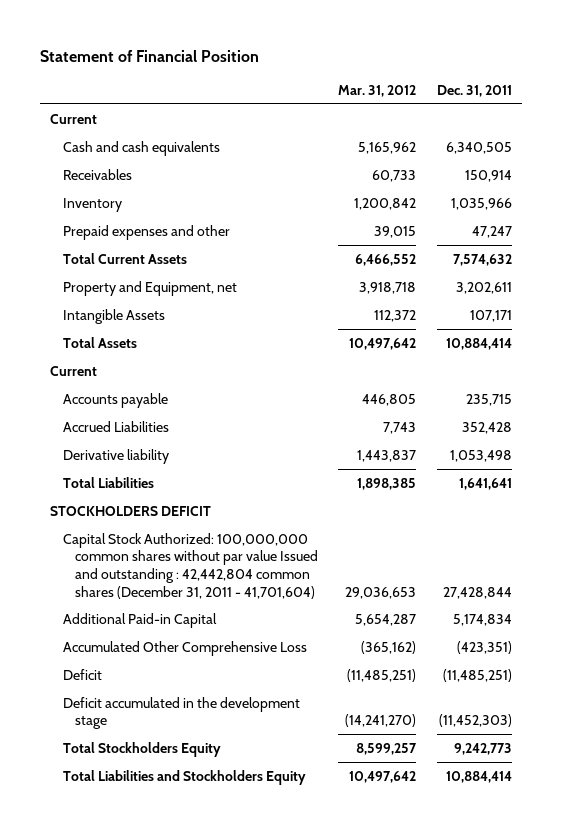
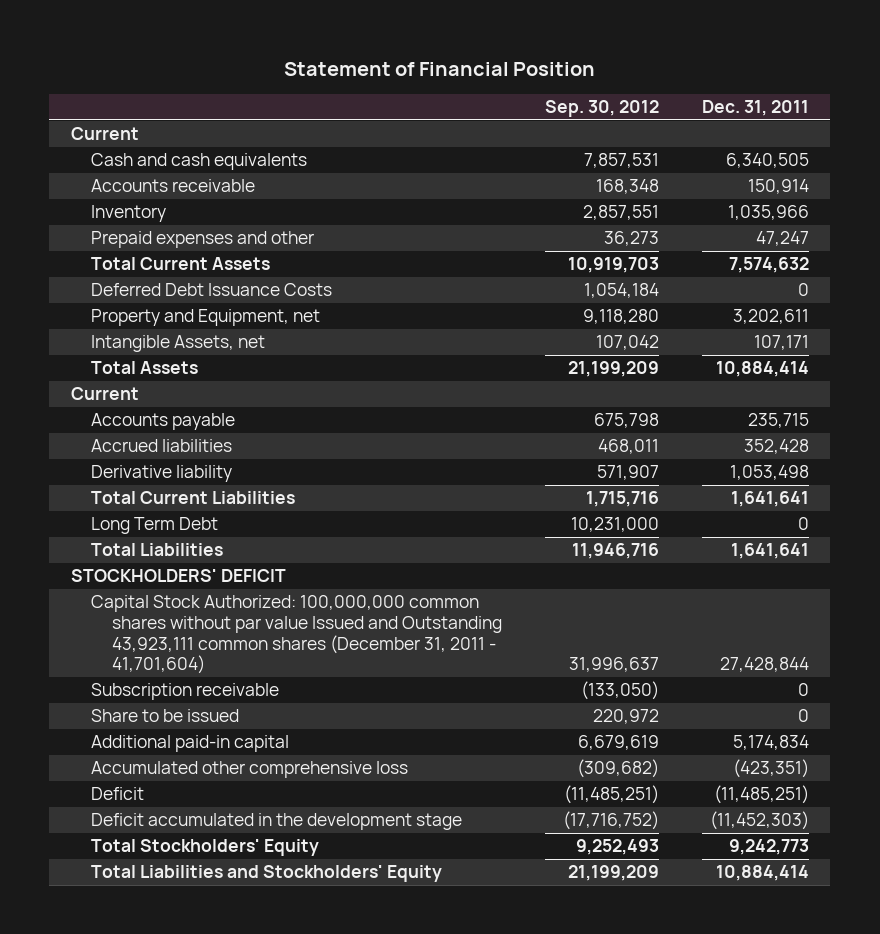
- | Mar. 31, 2012 | Dec. 31, 2011
+ | Sep. 30, 2012 | Dec. 31, 2011
- Receivables | 60,733 | 150,914
+ Accounts receivable | 168,348 | 150,914
+ Deferred Debt Issuance Costs | 1,054,184 | 0
- Intangible Assets | 112,372 | 107,171
+ Intangible Assets, net | 107,042 | 107,171
- Accrued Liabilities | 7,743 | 352,428
+ Accrued liabilities | 468,011 | 352,428
+ Total Current Liabilities | 1,715,716 | 1,641,641
+ Long Term Debt | 10,231,000 | 0
- STOCKHOLDERS DEFICIT
- Capital Stock Authorized: 100,000,000 common shares without par value Issued and outstanding : 42,442,804 common shares (December 31, 2011 - 41,701,604) | 29,036,653 | 27,428,844
- Additional Paid-in Capital | 5,654,287 | 5,174,834
- Accumulated Other Comprehensive Loss | (365,162) | (423,351)
+ STOCKHOLDERS' DEFICIT
+ Capital Stock Authorized: 100,000,000 common shares without par value Issued and Outstanding 43,923,111 common shares (December 31, 2011 - 41,701,604) | 31,996,637 | 27,428,844
+ Subscription receivable | (133,050) | 0
+ Share to be issued | 220,972 | 0
+ Additional paid-in capital | 6,679,619 | 5,174,834
+ Accumulated other comprehensive loss | (309,682) | (423,351)
- Total Stockholders Equity | 8,599,257 | 9,242,773
- Total Liabilities and Stockholders Equity | 10,497,642 | 10,884,414
+ Total Stockholders' Equity | 9,252,493 | 9,242,773
+ Total Liabilities and Stockholders' Equity | 21,199,209 | 10,884,414

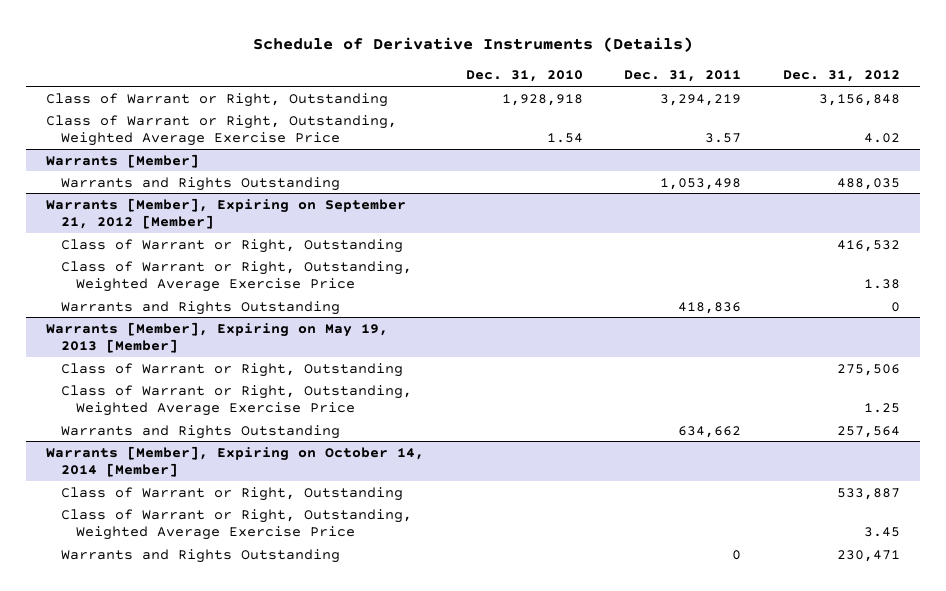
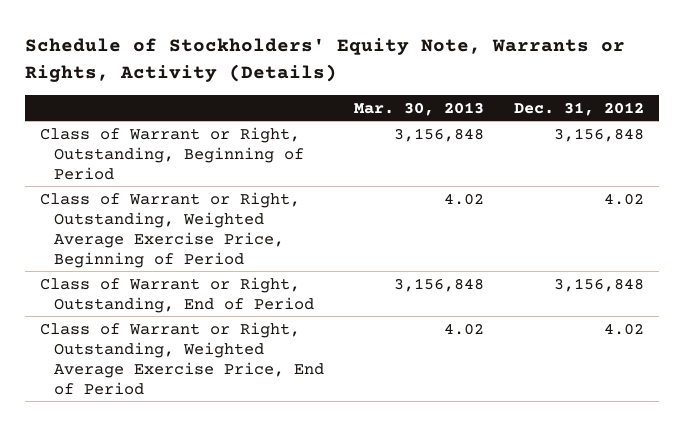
- Schedule of Derivative Instruments (Details)
+ Schedule of Stockholders' Equity Note, Warrants or Rights, Activity (Details)
- | Dec. 31, 2010 | Dec. 31, 2011 | Dec. 31, 2012
+ | Mar. 30, 2013 | Dec. 31, 2012
- Class of Warrant or Right, Outstanding | 1,928,918 | 3,294,219 | 3,156,848
- Class of Warrant or Right, Outstanding, Weighted Average Exercise Price | 1.54 | 3.57 | 4.02
- Warrants [Member]
- Warrants and Rights Outstanding | | 1,053,498 | 488,035
- Warrants [Member], Expiring on September 21, 2012 [Member]
- Class of Warrant or Right, Outstanding | | | 416,532
- Class of Warrant or Right, Outstanding, Weighted Average Exercise Price | | | 1.38
- Warrants and Rights Outstanding | | 418,836 | 0
- Warrants [Member], Expiring on May 19, 2013 [Member]
- Class of Warrant or Right, Outstanding | | | 275,506
- Class of Warrant or Right, Outstanding, Weighted Average Exercise Price | | | 1.25
- Warrants and Rights Outstanding | | 634,662 | 257,564
- Warrants [Member], Expiring on October 14, 2014 [Member]
- Class of Warrant or Right, Outstanding | | | 533,887
- Class of Warrant or Right, Outstanding, Weighted Average Exercise Price | | | 3.45
- Warrants and Rights Outstanding | | 0 | 230,471
+ Class of Warrant or Right, Outstanding, Beginning of Period | 3,156,848 | 3,156,848
+ Class of Warrant or Right, Outstanding, Weighted Average Exercise Price, Beginning of Period | 4.02 | 4.02
+ Class of Warrant or Right, Outstanding, End of Period | 3,156,848 | 3,156,848
+ Class of Warrant or Right, Outstanding, Weighted Average Exercise Price, End of Period | 4.02 | 4.02

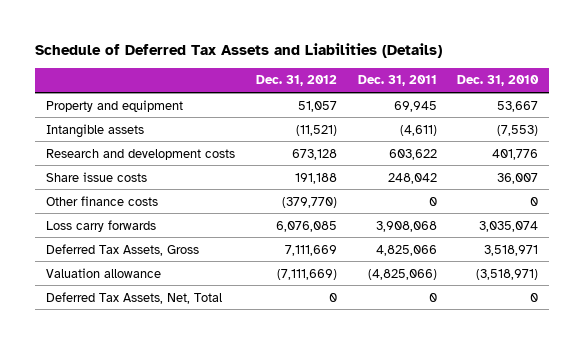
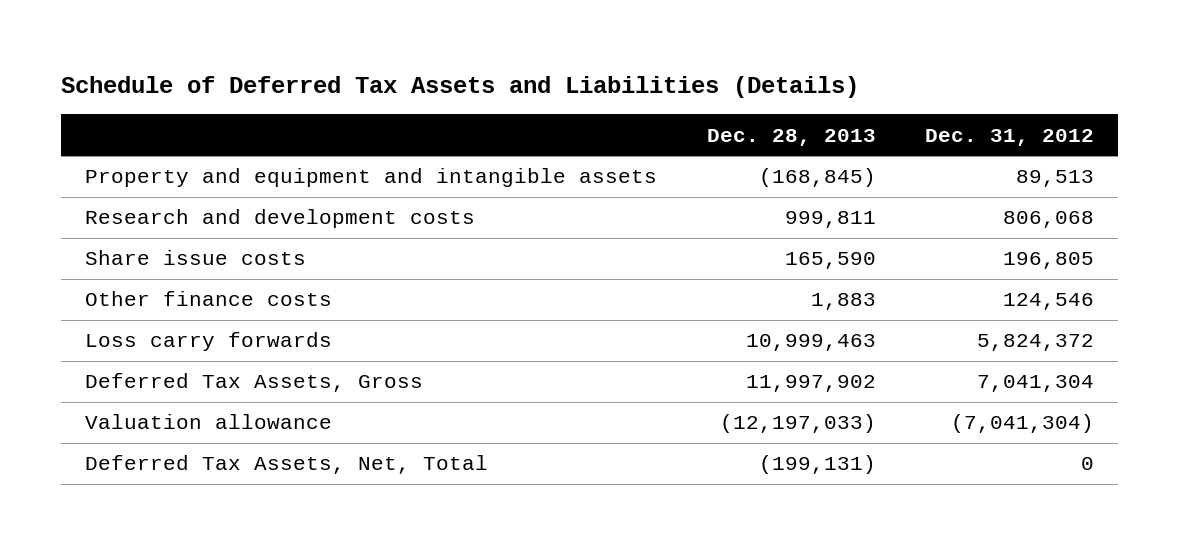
- | Dec. 31, 2012 | Dec. 31, 2011 | Dec. 31, 2010
+ | Dec. 28, 2013 | Dec. 31, 2012
- Property and equipment | 51,057 | 69,945 | 53,667
- Intangible assets | (11,521) | (4,611) | (7,553)
- Research and development costs | 673,128 | 603,622 | 401,776
- Share issue costs | 191,188 | 248,042 | 36,007
- Other finance costs | (379,770) | 0 | 0
- Loss carry forwards | 6,076,085 | 3,908,068 | 3,035,074
- Deferred Tax Assets, Gross | 7,111,669 | 4,825,066 | 3,518,971
- Valuation allowance | (7,111,669) | (4,825,066) | (3,518,971)
+ Property and equipment and intangible assets | (168,845) | 89,513
+ Research and development costs | 999,811 | 806,068
+ Share issue costs | 165,590 | 196,805
+ Other finance costs | 1,883 | 124,546
+ Loss carry forwards | 10,999,463 | 5,824,372
+ Deferred Tax Assets, Gross | 11,997,902 | 7,041,304
+ Valuation allowance | (12,197,033) | (7,041,304)

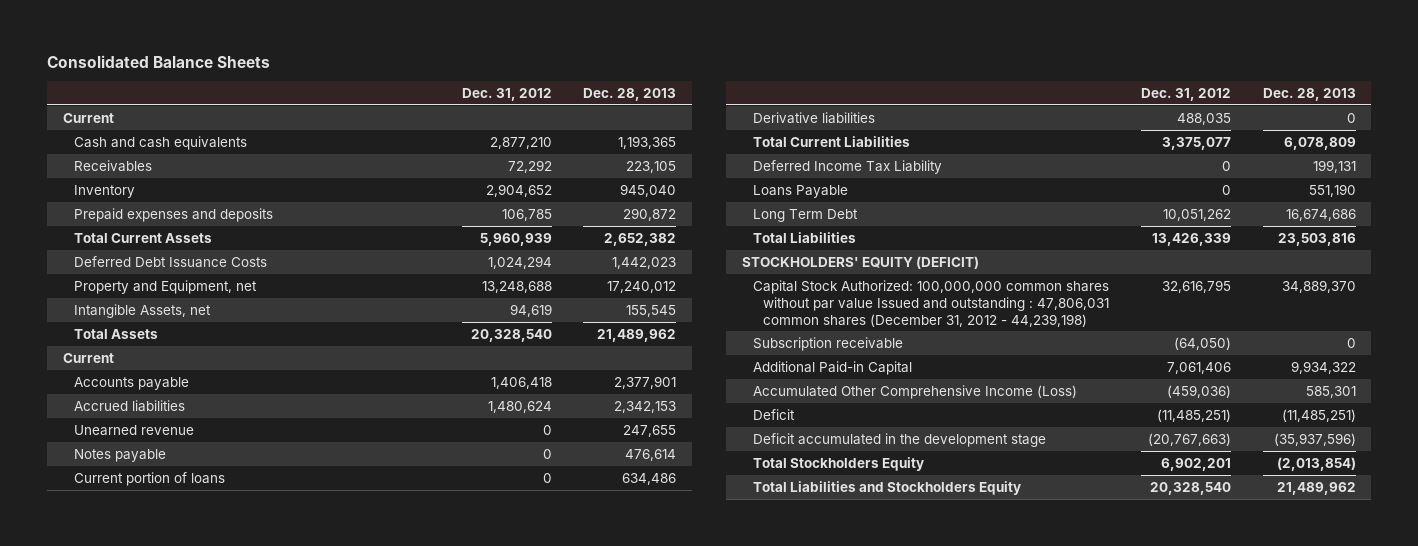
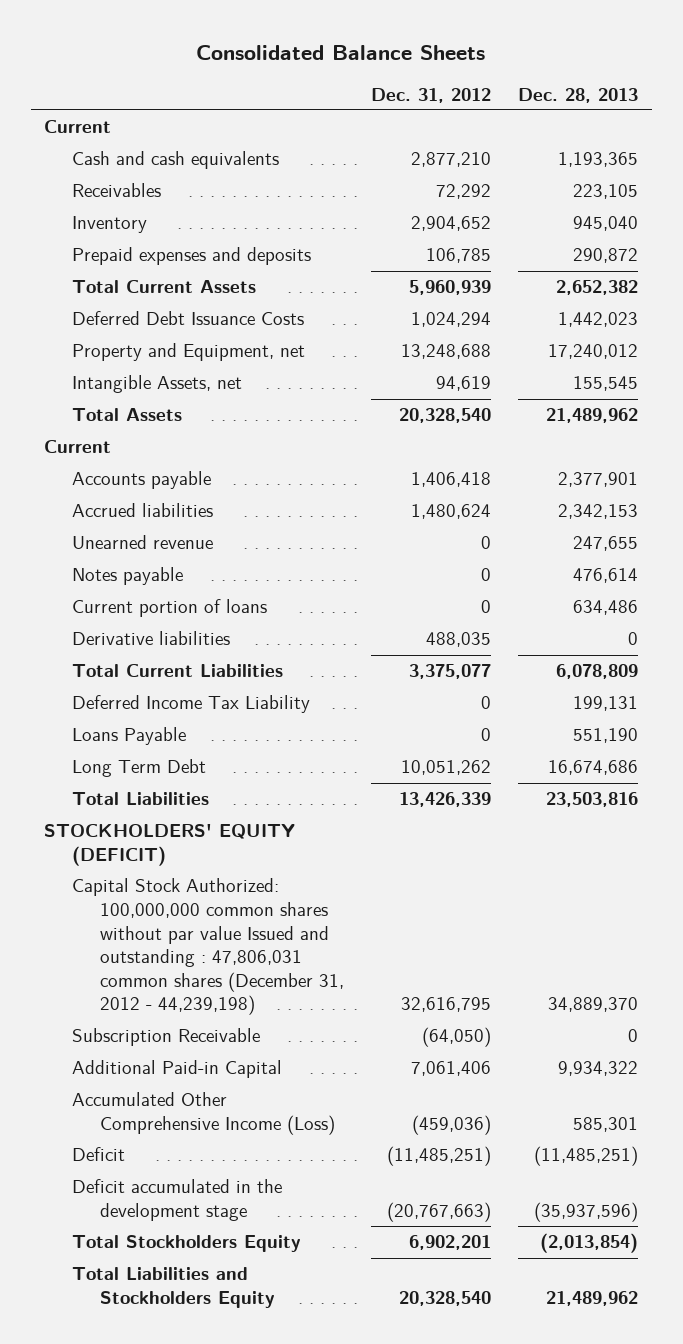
- Subscription receivable | (64,050) | 0
+ Subscription Receivable | (64,050) | 0

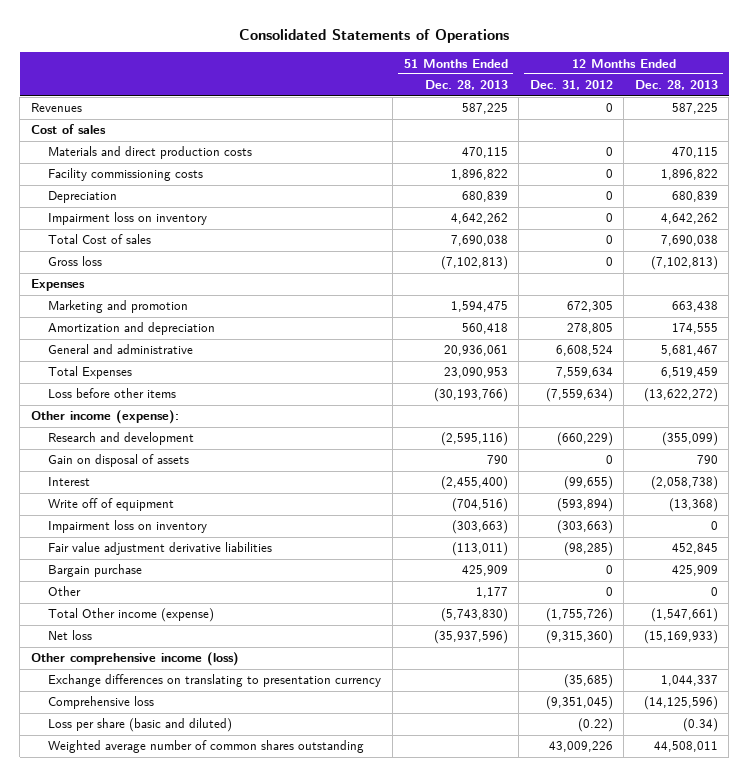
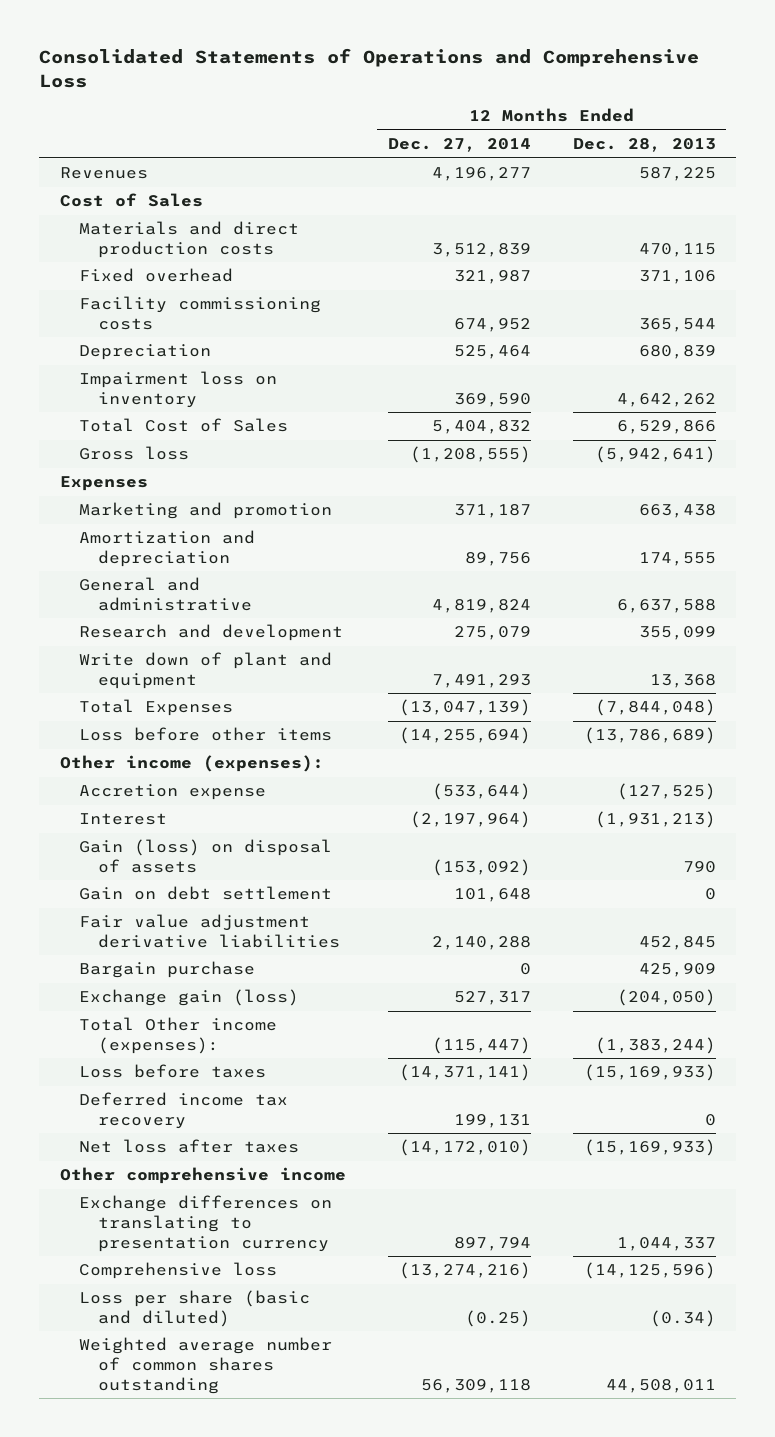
- Consolidated Statements of Operations
+ Consolidated Statements of Operations and Comprehensive Loss
- | 51 Months Ended Dec. 28, 2013 | 12 Months Ended Dec. 31, 2012 | 12 Months Ended Dec. 28, 2013
+ | 12 Months Ended Dec. 27, 2014 | 12 Months Ended Dec. 28, 2013
- Cost of sales
+ Cost of Sales
- Facility commissioning costs | 1,896,822 | 0 | 1,896,822
+ Fixed overhead | 321,987 | 371,106
+ Facility commissioning costs | 674,952 | 365,544
- Total Cost of sales | 7,690,038 | 0 | 7,690,038
- Gross loss | (7,102,813) | 0 | (7,102,813)
+ Total Cost of Sales | 5,404,832 | 6,529,866
+ Gross loss | (1,208,555) | (5,942,641)
- General and administrative | 20,936,061 | 6,608,524 | 5,681,467
- Total Expenses | 23,090,953 | 7,559,634 | 6,519,459
- Loss before other items | (30,193,766) | (7,559,634) | (13,622,272)
- Other income (expense):
- Research and development | (2,595,116) | (660,229) | (355,099)
- Gain on disposal of assets | 790 | 0 | 790
- Interest | (2,455,400) | (99,655) | (2,058,738)
- Write off of equipment | (704,516) | (593,894) | (13,368)
- Impairment loss on inventory | (303,663) | (303,663) | 0
+ General and administrative | 4,819,824 | 6,637,588
+ Research and development | 275,079 | 355,099
+ Write down of plant and equipment | 7,491,293 | 13,368
+ Total Expenses | (13,047,139) | (7,844,048)
+ Loss before other items | (14,255,694) | (13,786,689)
+ Other income (expenses):
+ Accretion expense | (533,644) | (127,525)
+ Interest | (2,197,964) | (1,931,213)
+ Gain (loss) on disposal of assets | (153,092) | 790
+ Gain on debt settlement | 101,648 | 0
- Other | 1,177 | 0 | 0
- Total Other income (expense) | (5,743,830) | (1,755,726) | (1,547,661)
- Net loss | (35,937,596) | (9,315,360) | (15,169,933)
- Other comprehensive income (loss)
+ Exchange gain (loss) | 527,317 | (204,050)
+ Total Other income (expenses): | (115,447) | (1,383,244)
+ Loss before taxes | (14,371,141) | (15,169,933)
+ Deferred income tax recovery | 199,131 | 0
+ Net loss after taxes | (14,172,010) | (15,169,933)
+ Other comprehensive income

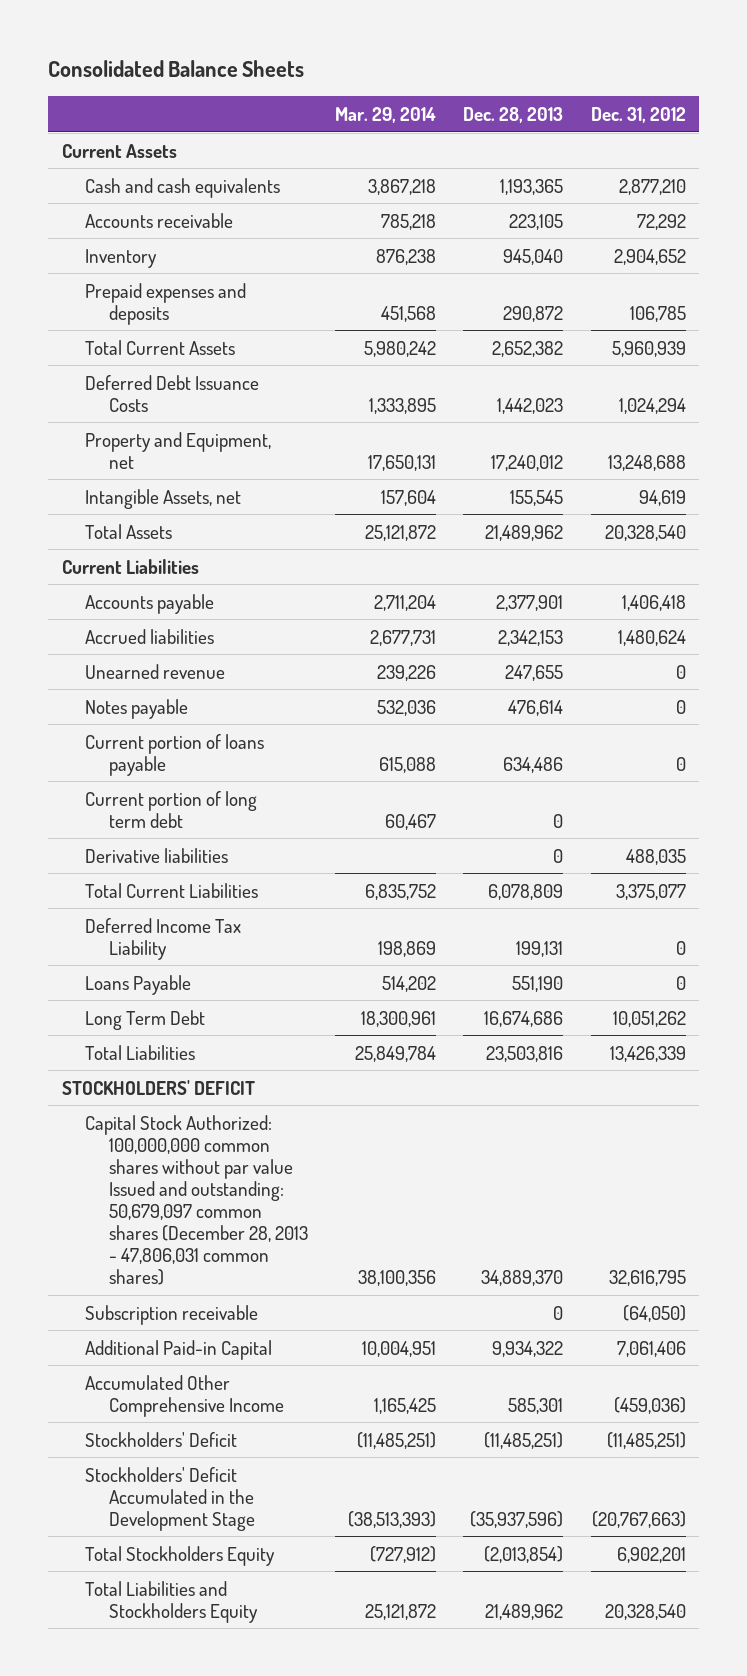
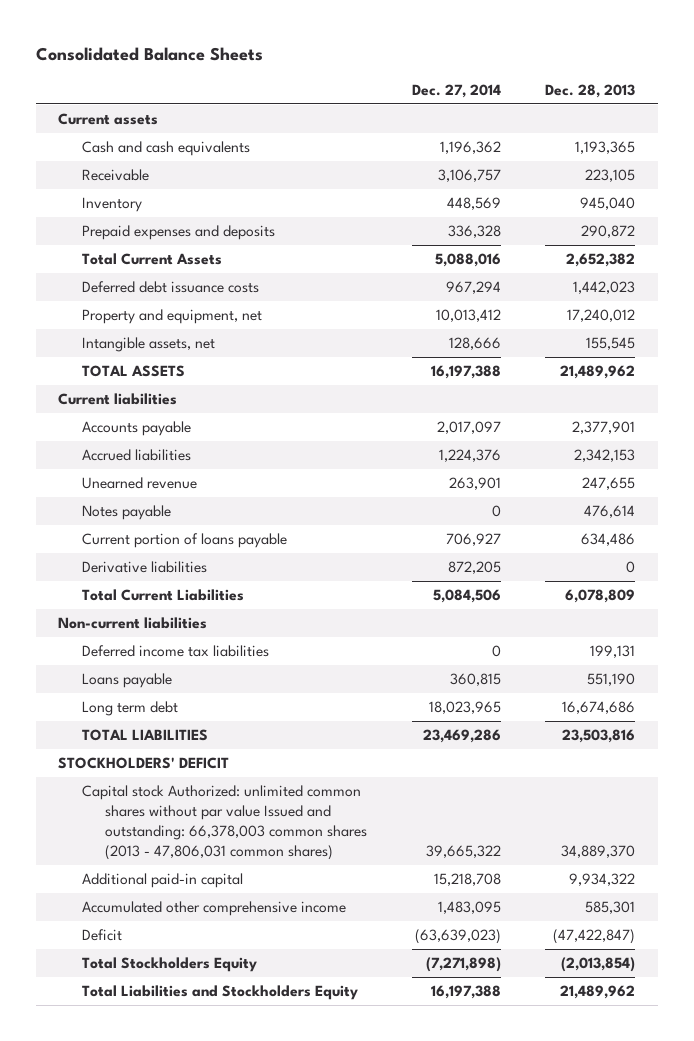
- | Mar. 29, 2014 | Dec. 28, 2013 | Dec. 31, 2012
+ | Dec. 27, 2014 | Dec. 28, 2013
- Current Assets
+ Current assets
- Accounts receivable | 785,218 | 223,105 | 72,292
+ Receivable | 3,106,757 | 223,105
- Deferred Debt Issuance Costs | 1,333,895 | 1,442,023 | 1,024,294
- Property and Equipment, net | 17,650,131 | 17,240,012 | 13,248,688
- Intangible Assets, net | 157,604 | 155,545 | 94,619
- Total Assets | 25,121,872 | 21,489,962 | 20,328,540
- Current Liabilities
+ Deferred debt issuance costs | 967,294 | 1,442,023
+ Property and equipment, net | 10,013,412 | 17,240,012
+ Intangible assets, net | 128,666 | 155,545
+ TOTAL ASSETS | 16,197,388 | 21,489,962
+ Current liabilities
- Current portion of long term debt | 60,467 | 0 |
- Deferred Income Tax Liability | 198,869 | 199,131 | 0
- Loans Payable | 514,202 | 551,190 | 0
- Long Term Debt | 18,300,961 | 16,674,686 | 10,051,262
- Total Liabilities | 25,849,784 | 23,503,816 | 13,426,339
+ Non-current liabilities
+ Deferred income tax liabilities | 0 | 199,131
+ Loans payable | 360,815 | 551,190
+ Long term debt | 18,023,965 | 16,674,686
+ TOTAL LIABILITIES | 23,469,286 | 23,503,816
- Capital Stock Authorized: 100,000,000 common shares without par value Issued and outstanding: 50,679,097 common shares (December 28, 2013 - 47,806,031 common shares) | 38,100,356 | 34,889,370 | 32,616,795
- Subscription receivable | | 0 | (64,050)
- Additional Paid-in Capital | 10,004,951 | 9,934,322 | 7,061,406
- Accumulated Other Comprehensive Income | 1,165,425 | 585,301 | (459,036)
- Stockholders' Deficit | (11,485,251) | (11,485,251) | (11,485,251)
- Stockholders' Deficit Accumulated in the Development Stage | (38,513,393) | (35,937,596) | (20,767,663)
+ Capital stock Authorized: unlimited common shares without par value Issued and outstanding: 66,378,003 common shares (2013 - 47,806,031 common shares) | 39,665,322 | 34,889,370
+ Additional paid-in capital | 15,218,708 | 9,934,322
+ Accumulated other comprehensive income | 1,483,095 | 585,301
+ Deficit | (63,639,023) | (47,422,847)

